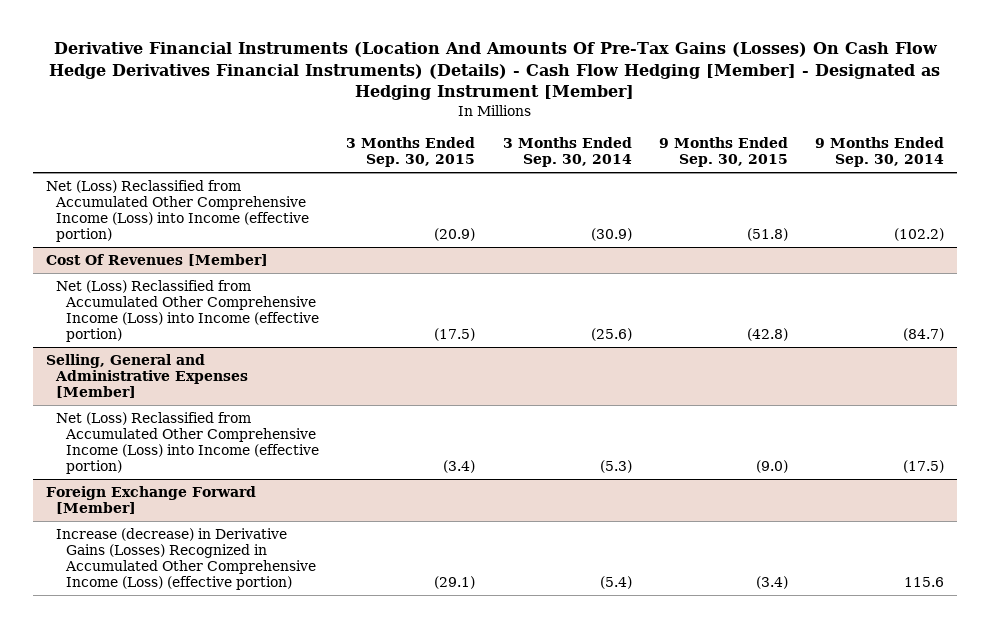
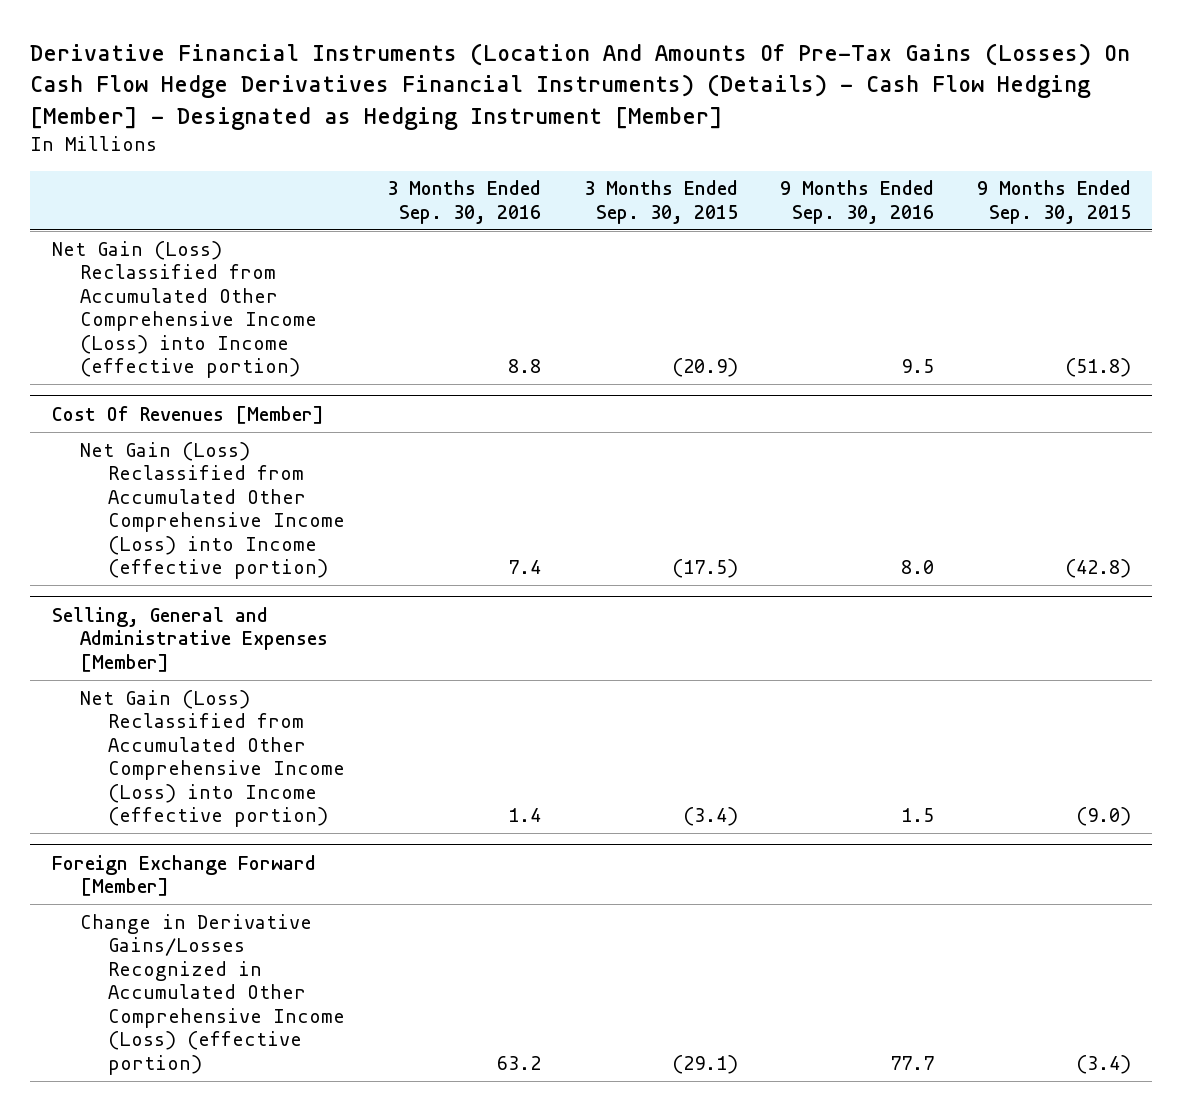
- | 3 Months Ended Sep. 30, 2015 | 3 Months Ended Sep. 30, 2014 | 9 Months Ended Sep. 30, 2015 | 9 Months Ended Sep. 30, 2014
+ | 3 Months Ended Sep. 30, 2016 | 3 Months Ended Sep. 30, 2015 | 9 Months Ended Sep. 30, 2016 | 9 Months Ended Sep. 30, 2015
- Net (Loss) Reclassified from Accumulated Other Comprehensive Income (Loss) into Income (effective portion) | (20.9) | (30.9) | (51.8) | (102.2)
+ Net Gain (Loss) Reclassified from Accumulated Other Comprehensive Income (Loss) into Income (effective portion) | 8.8 | (20.9) | 9.5 | (51.8)
@ Cost Of Revenues [Member]
- Net (Loss) Reclassified from Accumulated Other Comprehensive Income (Loss) into Income (effective portion) | (17.5) | (25.6) | (42.8) | (84.7)
+ Net Gain (Loss) Reclassified from Accumulated Other Comprehensive Income (Loss) into Income (effective portion) | 7.4 | (17.5) | 8.0 | (42.8)
@ Selling, General and Administrative Expenses [Member]
- Net (Loss) Reclassified from Accumulated Other Comprehensive Income (Loss) into Income (effective portion) | (3.4) | (5.3) | (9.0) | (17.5)
+ Net Gain (Loss) Reclassified from Accumulated Other Comprehensive Income (Loss) into Income (effective portion) | 1.4 | (3.4) | 1.5 | (9.0)
@ Foreign Exchange Forward [Member]
- Increase (decrease) in Derivative Gains (Losses) Recognized in Accumulated Other Comprehensive Income (Loss) (effective portion) | (29.1) | (5.4) | (3.4) | 115.6
+ Change in Derivative Gains/Losses Recognized in Accumulated Other Comprehensive Income (Loss) (effective portion) | 63.2 | (29.1) | 77.7 | (3.4)

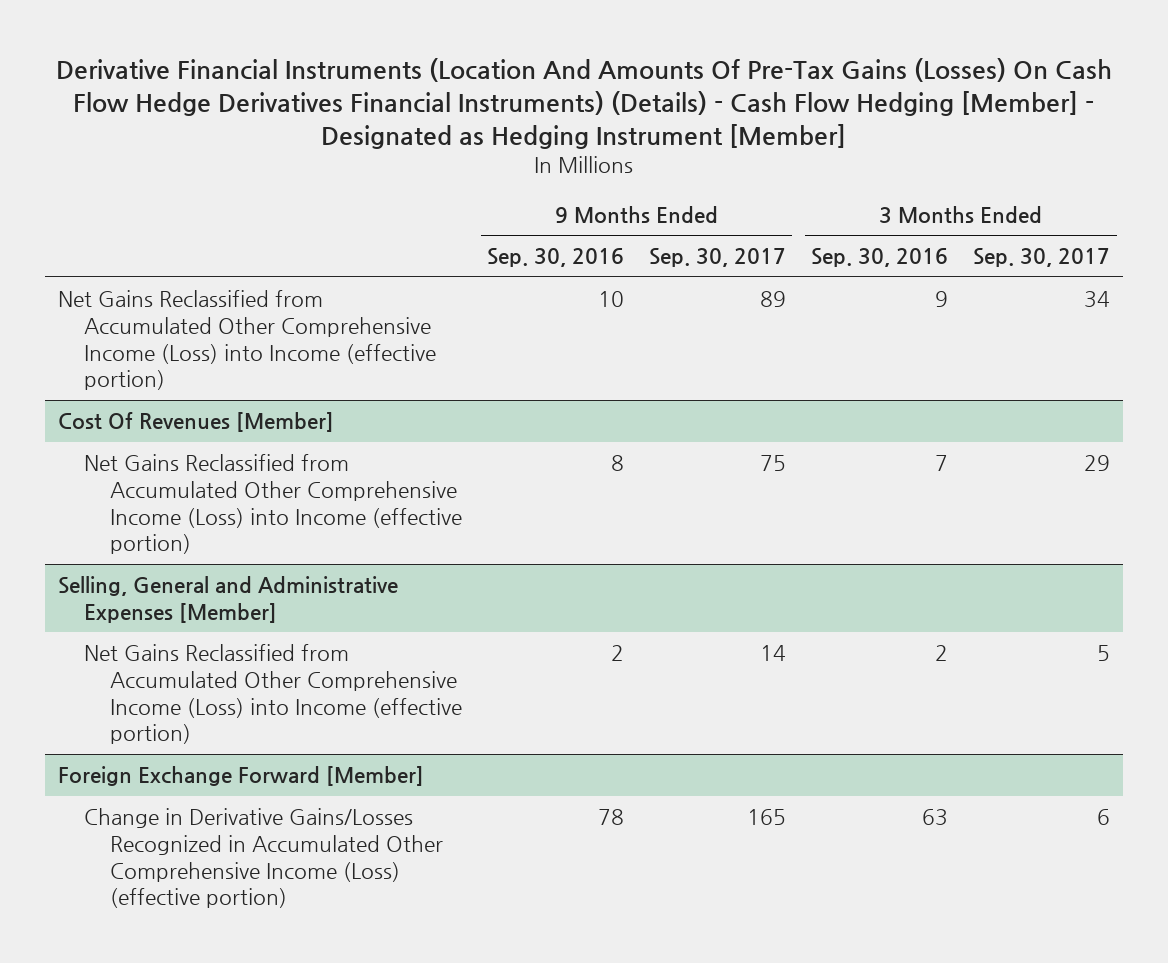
- | 3 Months Ended Sep. 30, 2016 | 3 Months Ended Sep. 30, 2015 | 9 Months Ended Sep. 30, 2016 | 9 Months Ended Sep. 30, 2015
+ | 9 Months Ended Sep. 30, 2016 | 9 Months Ended Sep. 30, 2017 | 3 Months Ended Sep. 30, 2016 | 3 Months Ended Sep. 30, 2017
- Net Gain (Loss) Reclassified from Accumulated Other Comprehensive Income (Loss) into Income (effective portion) | 8.8 | (20.9) | 9.5 | (51.8)
+ Net Gains Reclassified from Accumulated Other Comprehensive Income (Loss) into Income (effective portion) | 10 | 89 | 9 | 34
@ Cost Of Revenues [Member]
- Net Gain (Loss) Reclassified from Accumulated Other Comprehensive Income (Loss) into Income (effective portion) | 7.4 | (17.5) | 8.0 | (42.8)
+ Net Gains Reclassified from Accumulated Other Comprehensive Income (Loss) into Income (effective portion) | 8 | 75 | 7 | 29
@ Selling, General and Administrative Expenses [Member]
- Net Gain (Loss) Reclassified from Accumulated Other Comprehensive Income (Loss) into Income (effective portion) | 1.4 | (3.4) | 1.5 | (9.0)
+ Net Gains Reclassified from Accumulated Other Comprehensive Income (Loss) into Income (effective portion) | 2 | 14 | 2 | 5
@ Foreign Exchange Forward [Member]
- Change in Derivative Gains/Losses Recognized in Accumulated Other Comprehensive Income (Loss) (effective portion) | 63.2 | (29.1) | 77.7 | (3.4)
+ Change in Derivative Gains/Losses Recognized in Accumulated Other Comprehensive Income (Loss) (effective portion) | 78 | 165 | 63 | 6

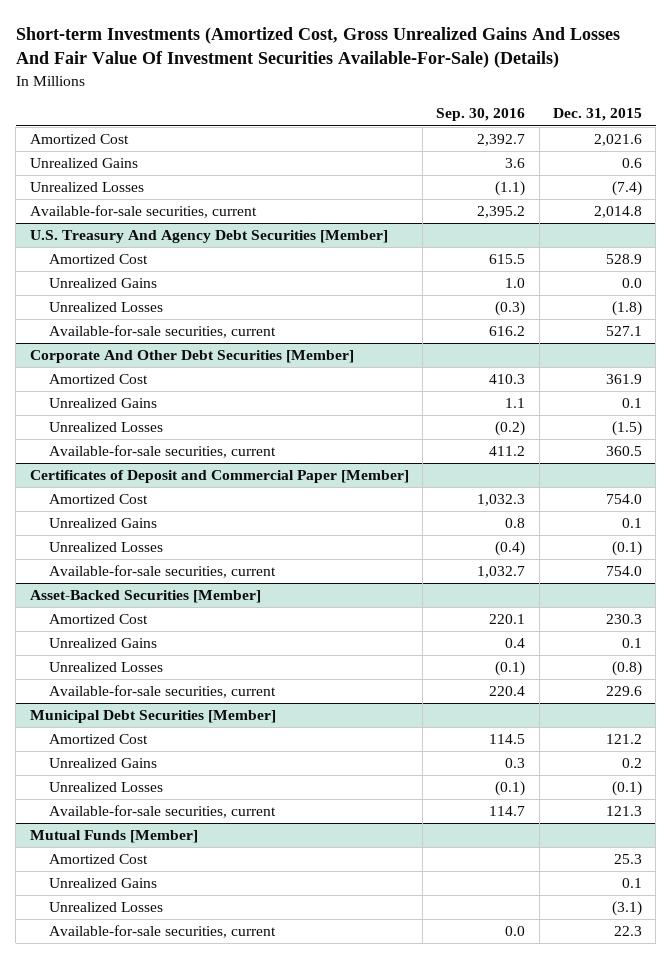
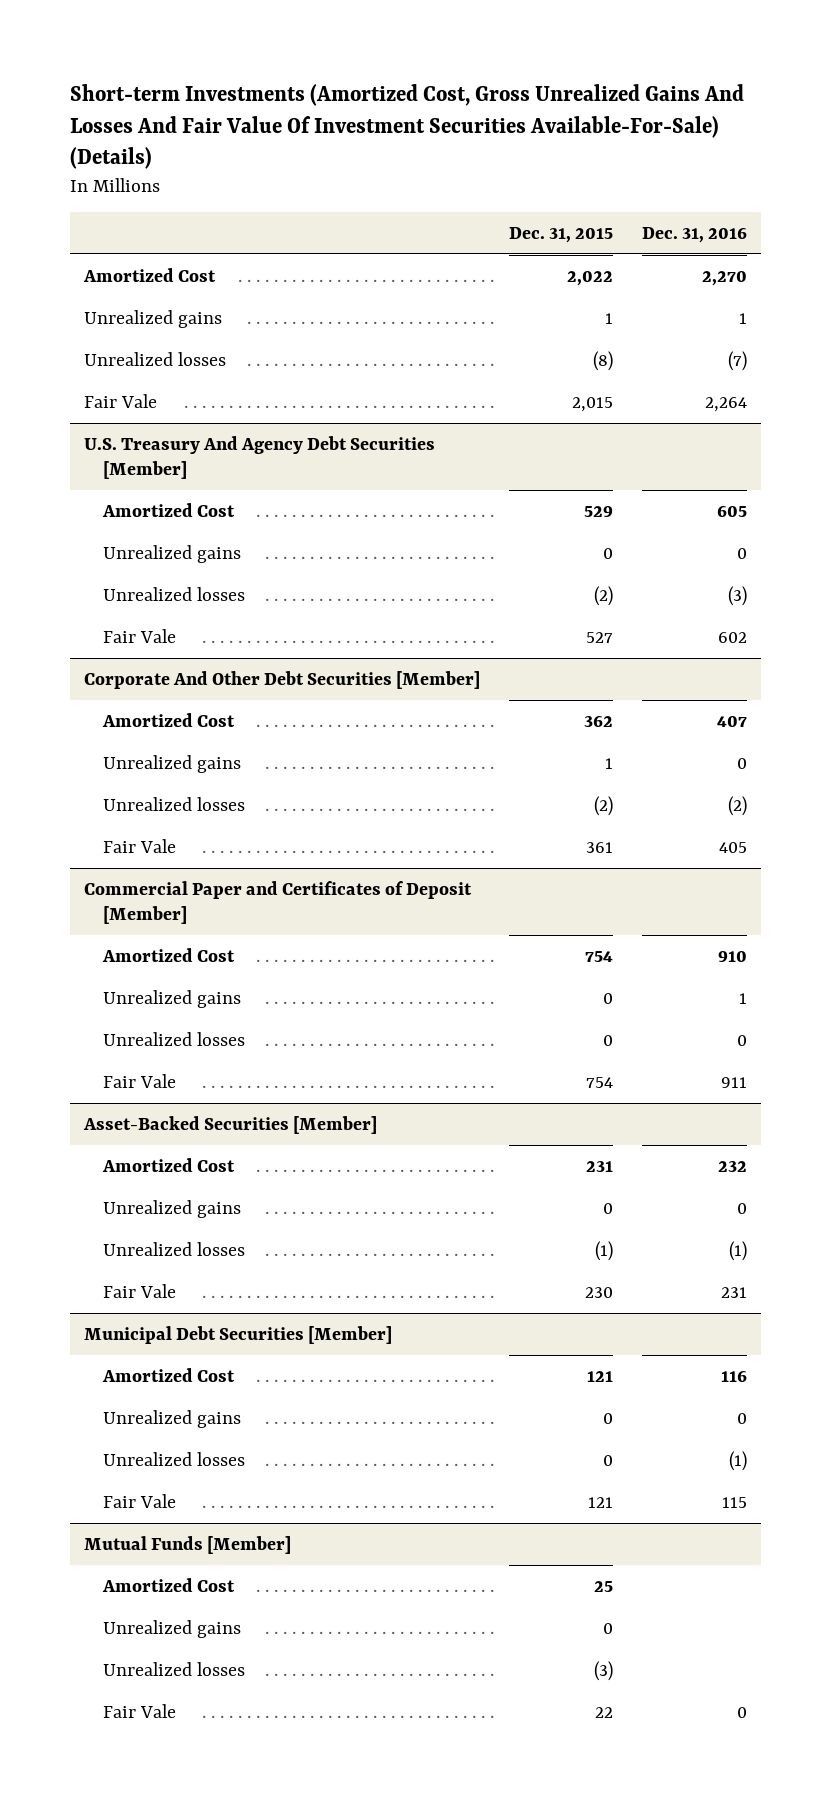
- | Sep. 30, 2016 | Dec. 31, 2015
+ | Dec. 31, 2015 | Dec. 31, 2016
- Amortized Cost | 2,392.7 | 2,021.6
- Unrealized Gains | 3.6 | 0.6
- Unrealized Losses | (1.1) | (7.4)
- Available-for-sale securities, current | 2,395.2 | 2,014.8
+ Amortized Cost | 2,022 | 2,270
+ Unrealized gains | 1 | 1
+ Unrealized losses | (8) | (7)
+ Fair Vale | 2,015 | 2,264
@ U.S. Treasury And Agency Debt Securities [Member]
- Amortized Cost | 615.5 | 528.9
- Unrealized Gains | 1.0 | 0.0
- Unrealized Losses | (0.3) | (1.8)
- Available-for-sale securities, current | 616.2 | 527.1
+ Amortized Cost | 529 | 605
+ Unrealized gains | 0 | 0
+ Unrealized losses | (2) | (3)
+ Fair Vale | 527 | 602
@ Corporate And Other Debt Securities [Member]
- Amortized Cost | 410.3 | 361.9
- Unrealized Gains | 1.1 | 0.1
- Unrealized Losses | (0.2) | (1.5)
- Available-for-sale securities, current | 411.2 | 360.5
- Certificates of Deposit and Commercial Paper [Member]
- Amortized Cost | 1,032.3 | 754.0
- Unrealized Gains | 0.8 | 0.1
- Unrealized Losses | (0.4) | (0.1)
- Available-for-sale securities, current | 1,032.7 | 754.0
@ Corporate And Other Debt Securities [Member]
+ Amortized Cost | 362 | 407
+ Unrealized gains | 1 | 0
+ Unrealized losses | (2) | (2)
+ Fair Vale | 361 | 405
+ Commercial Paper and Certificates of Deposit [Member]
+ Amortized Cost | 754 | 910
+ Unrealized gains | 0 | 1
+ Unrealized losses | 0 | 0
+ Fair Vale | 754 | 911
@ Asset-Backed Securities [Member]
- Amortized Cost | 220.1 | 230.3
- Unrealized Gains | 0.4 | 0.1
- Unrealized Losses | (0.1) | (0.8)
- Available-for-sale securities, current | 220.4 | 229.6
+ Amortized Cost | 231 | 232
+ Unrealized gains | 0 | 0
+ Unrealized losses | (1) | (1)
+ Fair Vale | 230 | 231
@ Municipal Debt Securities [Member]
- Amortized Cost | 114.5 | 121.2
- Unrealized Gains | 0.3 | 0.2
- Unrealized Losses | (0.1) | (0.1)
- Available-for-sale securities, current | 114.7 | 121.3
+ Amortized Cost | 121 | 116
+ Unrealized gains | 0 | 0
+ Unrealized losses | 0 | (1)
+ Fair Vale | 121 | 115
@ Mutual Funds [Member]
- Amortized Cost | | 25.3
- Unrealized Gains | | 0.1
- Unrealized Losses | | (3.1)
- Available-for-sale securities, current | 0.0 | 22.3
+ Amortized Cost | 25 |
+ Unrealized gains | 0 |
+ Unrealized losses | (3) |
+ Fair Vale | 22 | 0

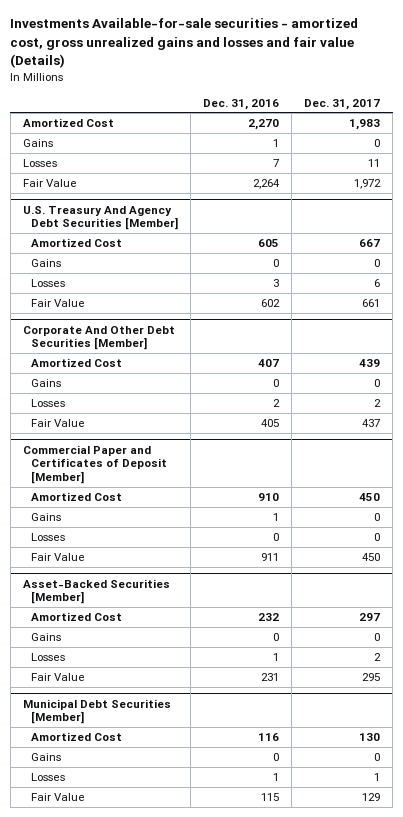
- Short-term Investments (Amortized Cost, Gross Unrealized Gains And Losses And Fair Value Of Investment Securities Available-For-Sale) (Details)
+ Investments Available-for-sale securities - amortized cost, gross unrealized gains and losses and fair value (Details)
- | Dec. 31, 2015 | Dec. 31, 2016
+ | Dec. 31, 2016 | Dec. 31, 2017
- Unrealized gains | 1 | 1
- Unrealized losses | (8) | (7)
- Fair Vale | 2,015 | 2,264
+ Gains | 1 | 0
+ Losses | 7 | 11
+ Fair Value | 2,264 | 1,972
@ U.S. Treasury And Agency Debt Securities [Member]
- Unrealized gains | 0 | 0
- Unrealized losses | (2) | (3)
- Fair Vale | 527 | 602
+ Gains | 0 | 0
+ Losses | 3 | 6
+ Fair Value | 602 | 661
@ Corporate And Other Debt Securities [Member]
- Unrealized gains | 1 | 0
- Unrealized losses | (2) | (2)
- Fair Vale | 361 | 405
+ Gains | 0 | 0
+ Losses | 2 | 2
+ Fair Value | 405 | 437
@ Commercial Paper and Certificates of Deposit [Member]
- Unrealized gains | 0 | 1
- Unrealized losses | 0 | 0
- Fair Vale | 754 | 911
+ Gains | 1 | 0
+ Losses | 0 | 0
+ Fair Value | 911 | 450
@ Asset-Backed Securities [Member]
- Unrealized gains | 0 | 0
- Unrealized losses | (1) | (1)
- Fair Vale | 230 | 231
+ Gains | 0 | 0
+ Losses | 1 | 2
+ Fair Value | 231 | 295
@ Municipal Debt Securities [Member]
- Unrealized gains | 0 | 0
- Unrealized losses | 0 | (1)
- Fair Vale | 121 | 115
- Mutual Funds [Member]
- Amortized Cost | 25 |
- Unrealized gains | 0 |
- Unrealized losses | (3) |
- Fair Vale | 22 | 0
@ Municipal Debt Securities [Member]
+ Gains | 0 | 0
+ Losses | 1 | 1
+ Fair Value | 115 | 129

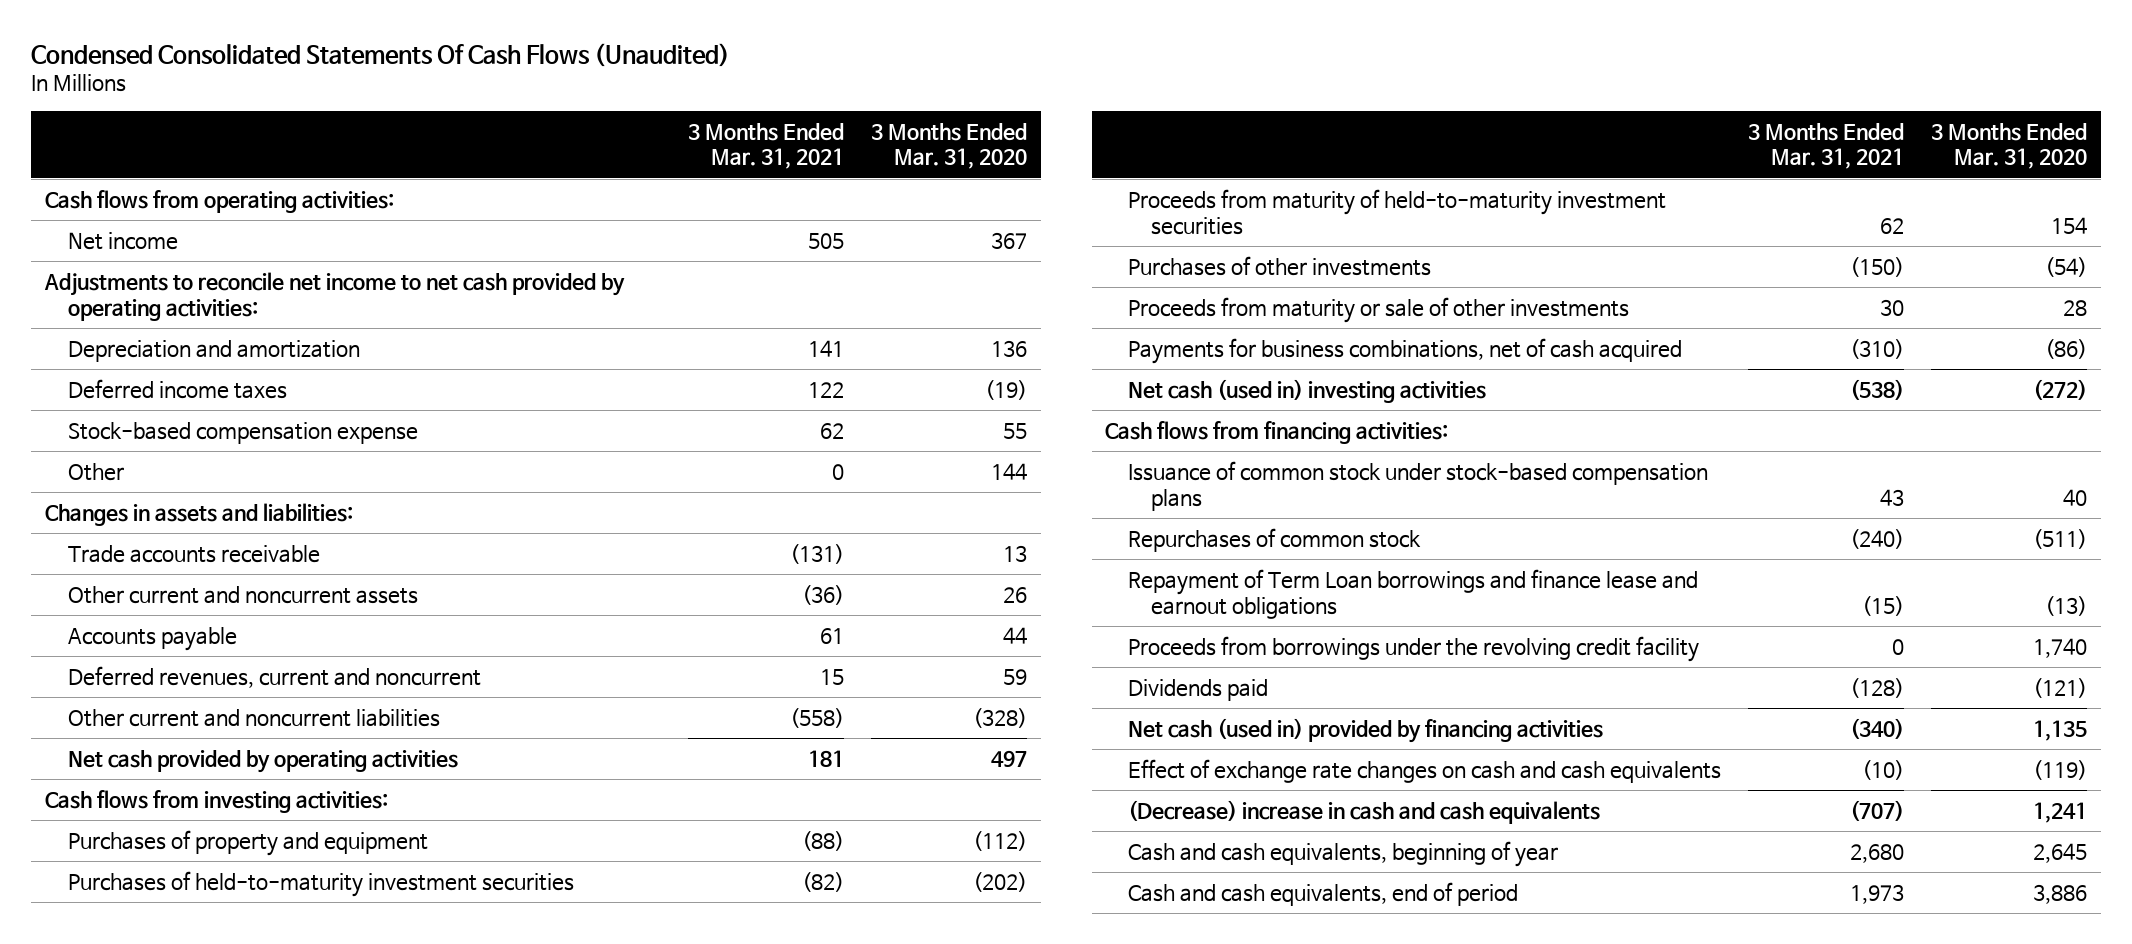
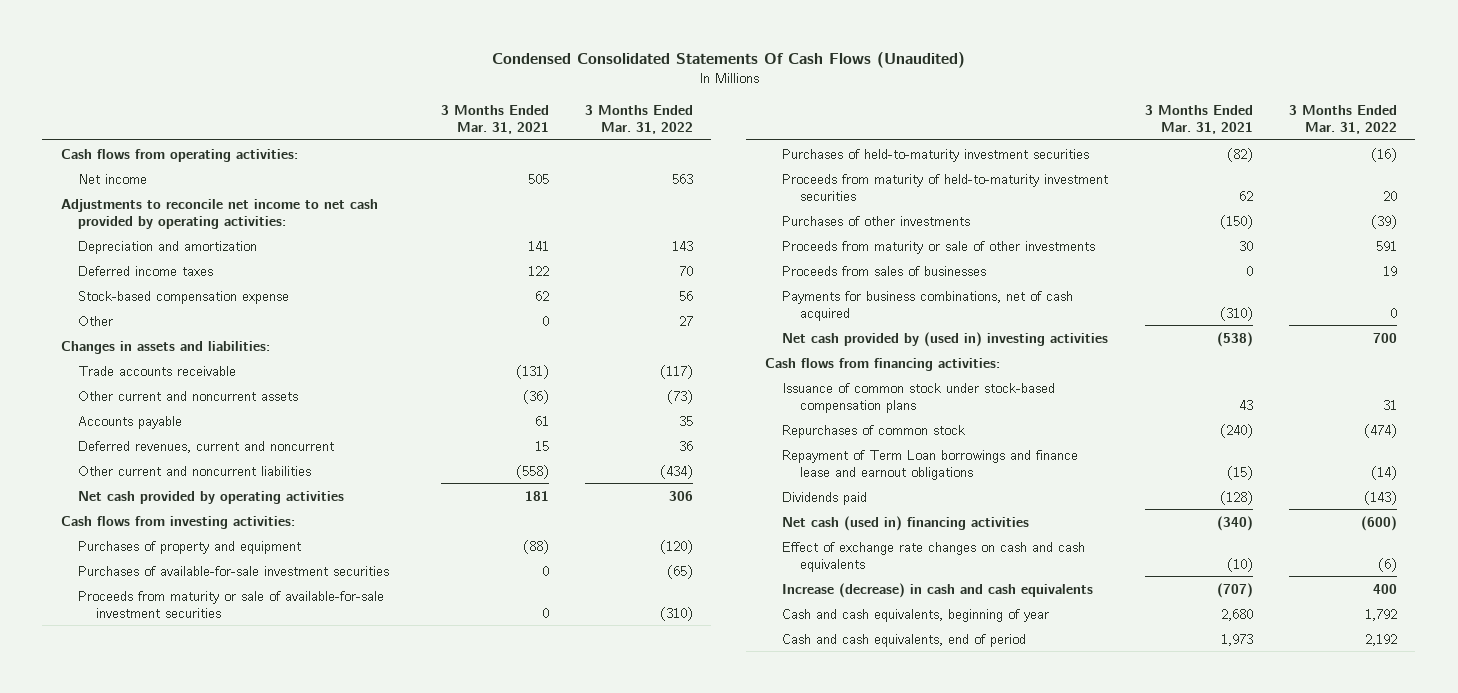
- | 3 Months Ended Mar. 31, 2021 | 3 Months Ended Mar. 31, 2020
+ | 3 Months Ended Mar. 31, 2021 | 3 Months Ended Mar. 31, 2022
+ Purchases of available-for-sale investment securities | 0 | (65)
+ Proceeds from maturity or sale of available-for-sale investment securities | 0 | (310)
+ Proceeds from sales of businesses | 0 | 19
- Net cash (used in) investing activities | (538) | (272)
+ Net cash provided by (used in) investing activities | (538) | 700
- Proceeds from borrowings under the revolving credit facility | 0 | 1,740
- Net cash (used in) provided by financing activities | (340) | 1,135
+ Net cash (used in) financing activities | (340) | (600)
- (Decrease) increase in cash and cash equivalents | (707) | 1,241
+ Increase (decrease) in cash and cash equivalents | (707) | 400

